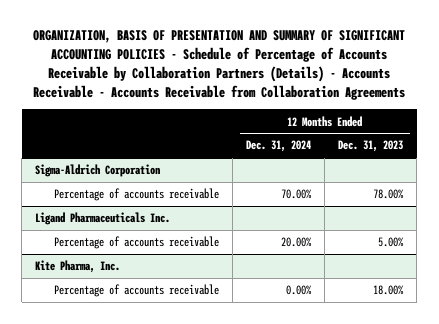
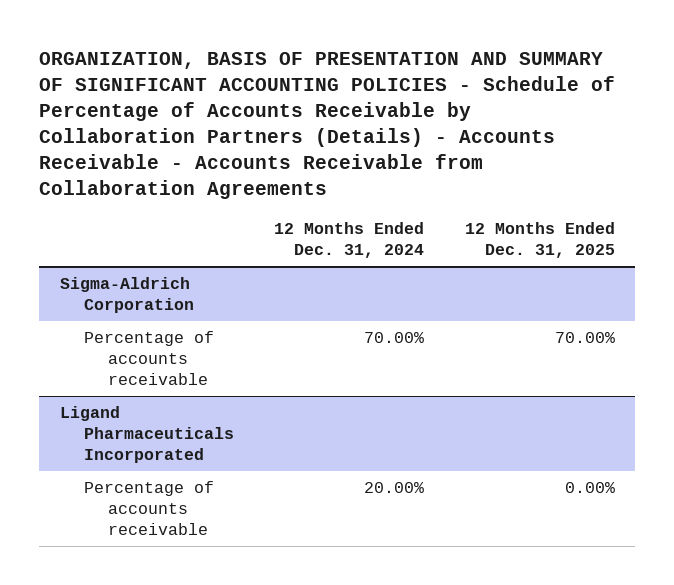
- | 12 Months Ended Dec. 31, 2024 | 12 Months Ended Dec. 31, 2023
+ | 12 Months Ended Dec. 31, 2024 | 12 Months Ended Dec. 31, 2025
- Ligand Pharmaceuticals Inc.
+ Ligand Pharmaceuticals Incorporated
- Kite Pharma, Inc.
- Percentage of accounts receivable | 0.00% | 18.00%

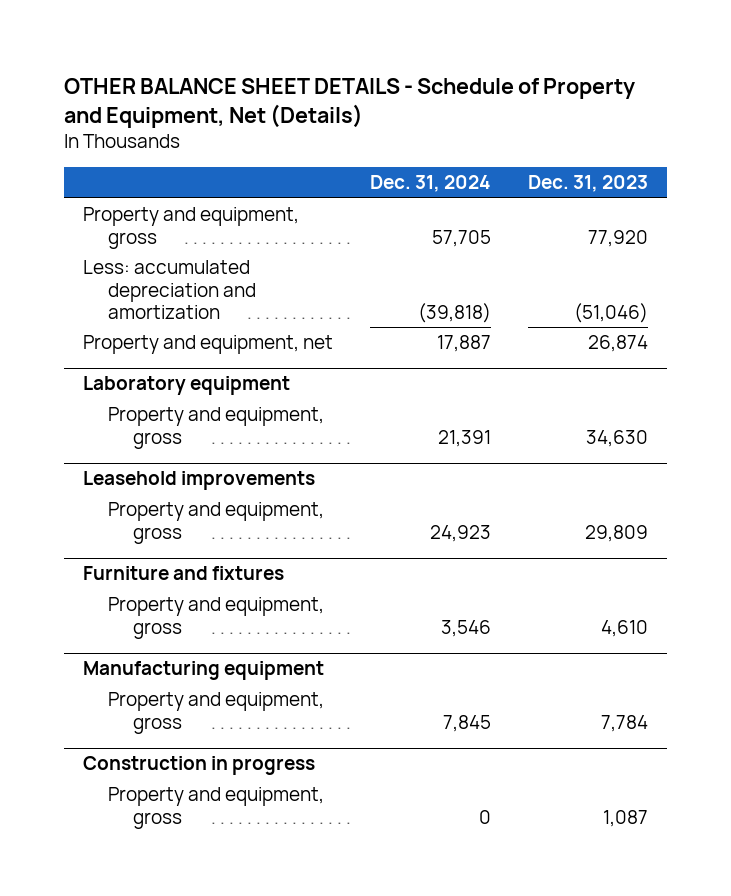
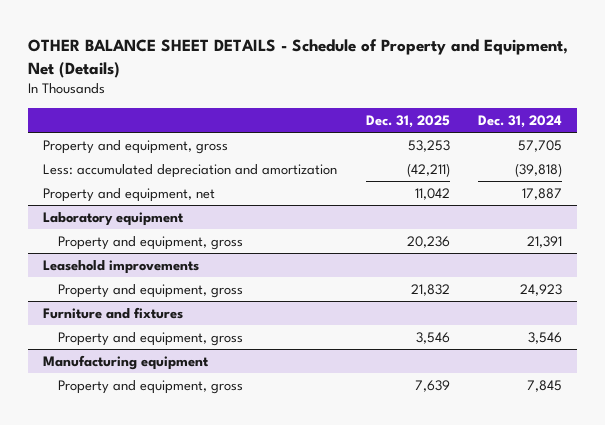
- | Dec. 31, 2024 | Dec. 31, 2023
+ | Dec. 31, 2025 | Dec. 31, 2024
- Construction in progress
- Property and equipment, gross | 0 | 1,087

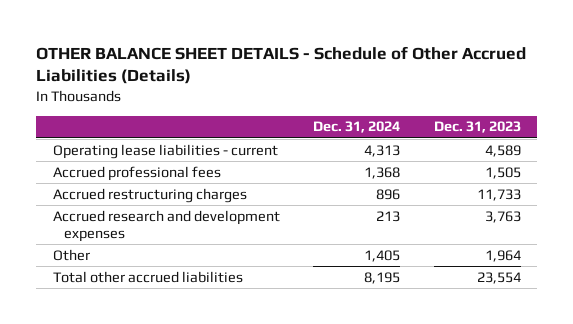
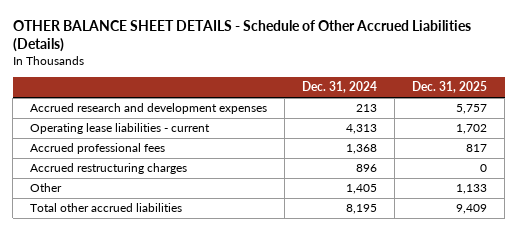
- | Dec. 31, 2024 | Dec. 31, 2023
+ | Dec. 31, 2024 | Dec. 31, 2025
moved up: Accrued research and development expenses | 213 | 5,757

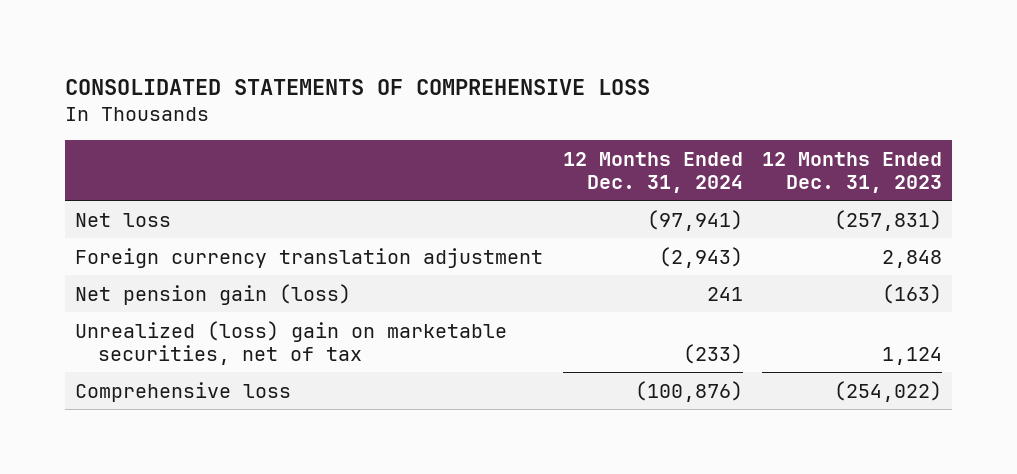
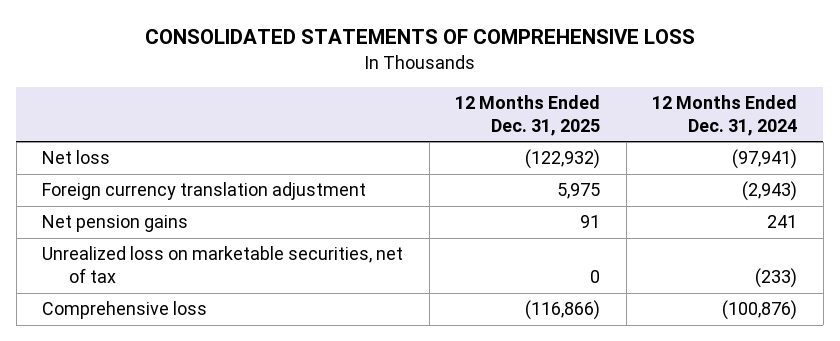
- | 12 Months Ended Dec. 31, 2024 | 12 Months Ended Dec. 31, 2023
+ | 12 Months Ended Dec. 31, 2025 | 12 Months Ended Dec. 31, 2024
- Net pension gain (loss) | 241 | (163)
- Unrealized (loss) gain on marketable securities, net of tax | (233) | 1,124
+ Net pension gains | 91 | 241
+ Unrealized loss on marketable securities, net of tax | 0 | (233)

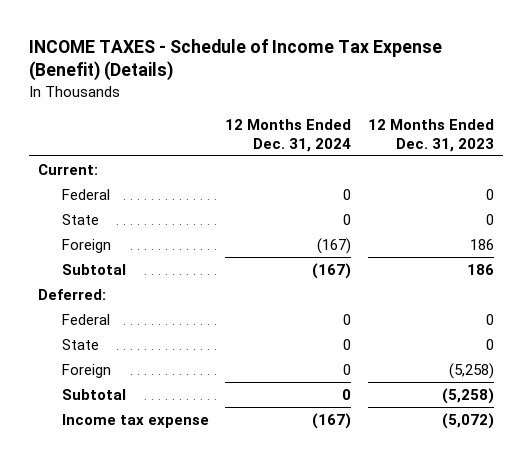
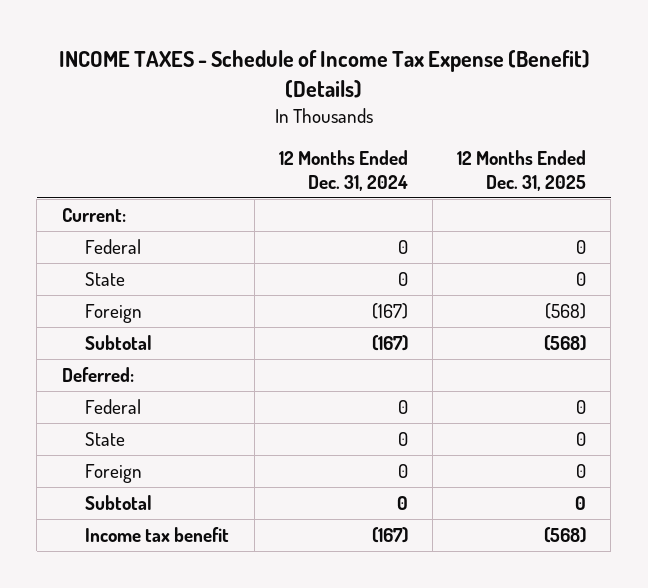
- | 12 Months Ended Dec. 31, 2024 | 12 Months Ended Dec. 31, 2023
+ | 12 Months Ended Dec. 31, 2024 | 12 Months Ended Dec. 31, 2025
- Income tax expense | (167) | (5,072)
+ Income tax benefit | (167) | (568)

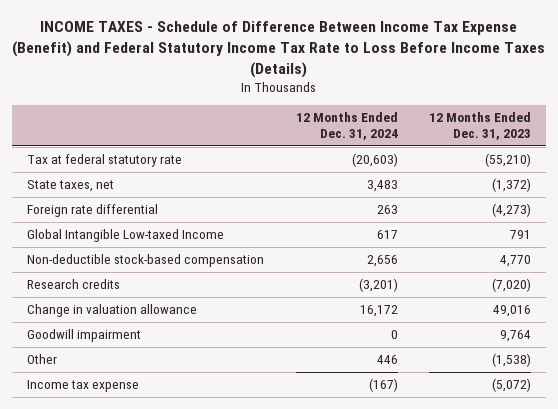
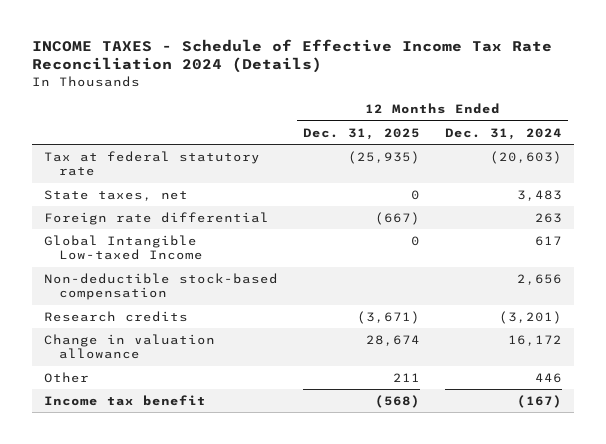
- INCOME TAXES - Schedule of Difference Between Income Tax Expense (Benefit) and Federal Statutory Income Tax Rate to Loss Before Income Taxes (Details)
+ INCOME TAXES - Schedule of Effective Income Tax Rate Reconciliation 2024 (Details)
- | 12 Months Ended Dec. 31, 2024 | 12 Months Ended Dec. 31, 2023
+ | 12 Months Ended Dec. 31, 2025 | 12 Months Ended Dec. 31, 2024
- Goodwill impairment | 0 | 9,764
- Income tax expense | (167) | (5,072)
+ Income tax benefit | (568) | (167)

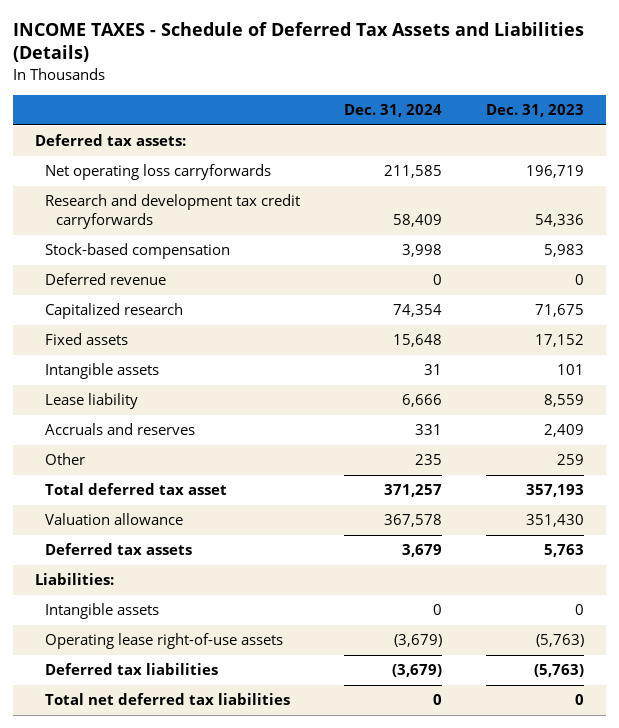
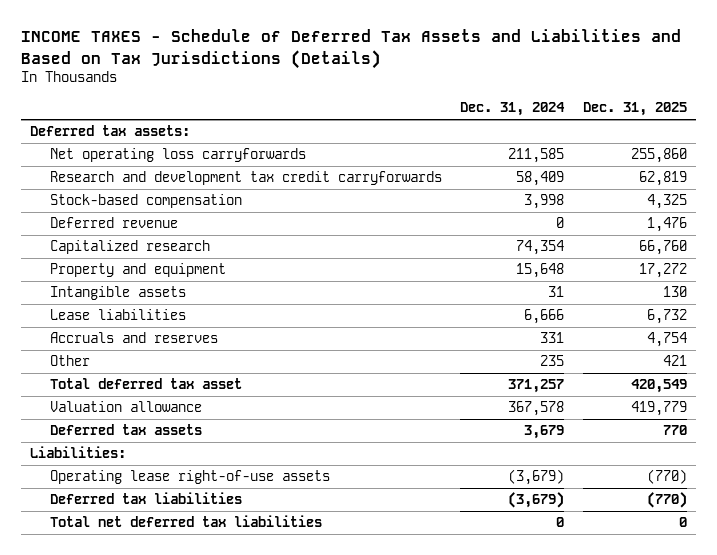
- INCOME TAXES - Schedule of Deferred Tax Assets and Liabilities (Details)
+ INCOME TAXES - Schedule of Deferred Tax Assets and Liabilities and Based on Tax Jurisdictions (Details)
- | Dec. 31, 2024 | Dec. 31, 2023
+ | Dec. 31, 2024 | Dec. 31, 2025
- Fixed assets | 15,648 | 17,152
+ Property and equipment | 15,648 | 17,272
- Lease liability | 6,666 | 8,559
+ Lease liabilities | 6,666 | 6,732
- Intangible assets | 0 | 0

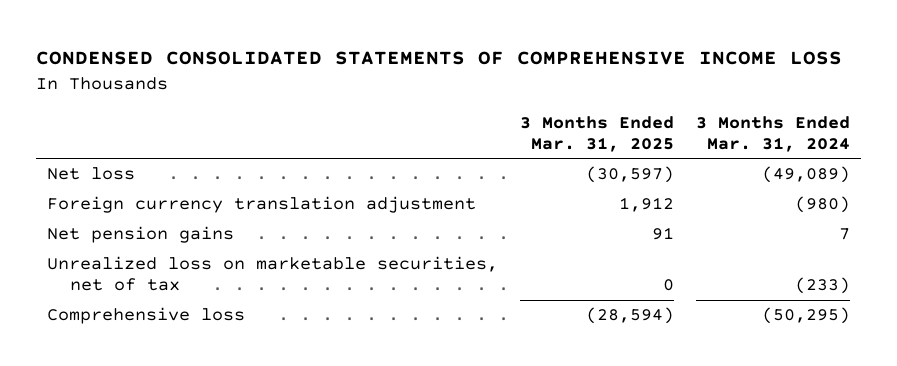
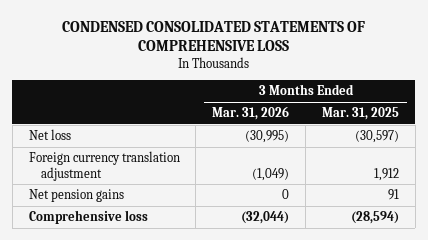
- CONDENSED CONSOLIDATED STATEMENTS OF COMPREHENSIVE INCOME LOSS
+ CONDENSED CONSOLIDATED STATEMENTS OF COMPREHENSIVE LOSS
- | 3 Months Ended Mar. 31, 2025 | 3 Months Ended Mar. 31, 2024
+ | 3 Months Ended Mar. 31, 2026 | 3 Months Ended Mar. 31, 2025
- Unrealized loss on marketable securities, net of tax | 0 | (233)

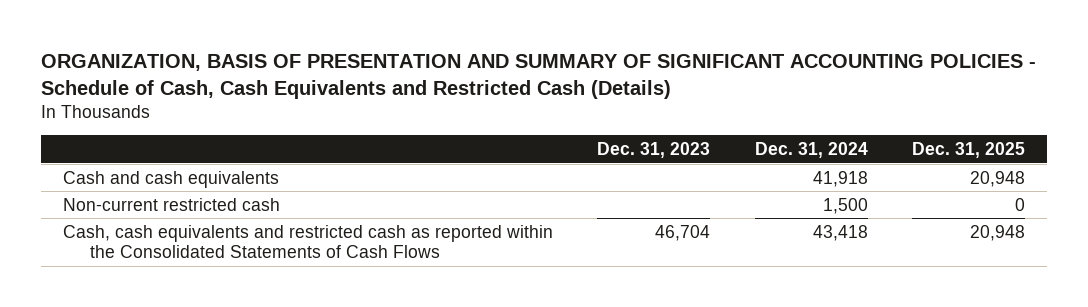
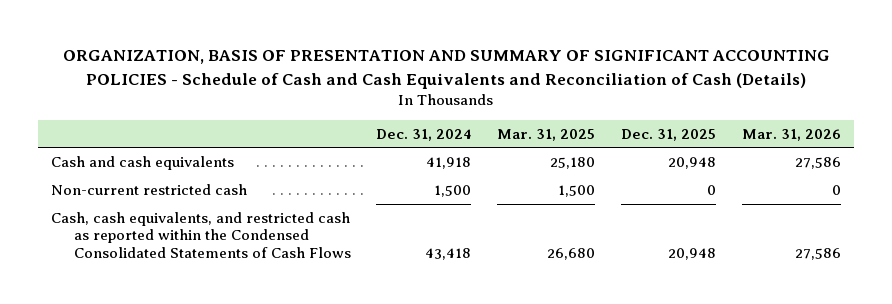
- ORGANIZATION, BASIS OF PRESENTATION AND SUMMARY OF SIGNIFICANT ACCOUNTING POLICIES - Schedule of Cash, Cash Equivalents and Restricted Cash (Details)
+ ORGANIZATION, BASIS OF PRESENTATION AND SUMMARY OF SIGNIFICANT ACCOUNTING POLICIES - Schedule of Cash and Cash Equivalents and Reconciliation of Cash (Details)
- | Dec. 31, 2023 | Dec. 31, 2024 | Dec. 31, 2025
+ | Dec. 31, 2024 | Mar. 31, 2025 | Dec. 31, 2025 | Mar. 31, 2026
- Cash, cash equivalents and restricted cash as reported within the Consolidated Statements of Cash Flows | 46,704 | 43,418 | 20,948
+ Cash, cash equivalents, and restricted cash as reported within the Condensed Consolidated Statements of Cash Flows | 43,418 | 26,680 | 20,948 | 27,586

